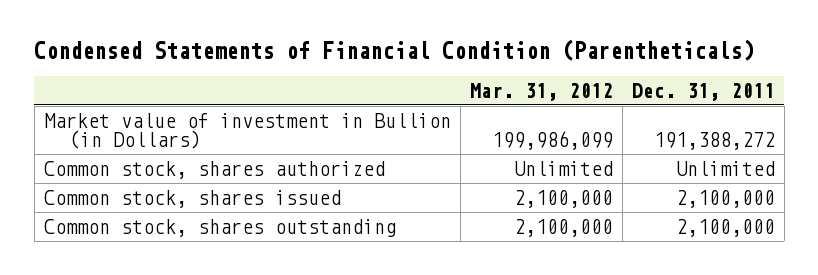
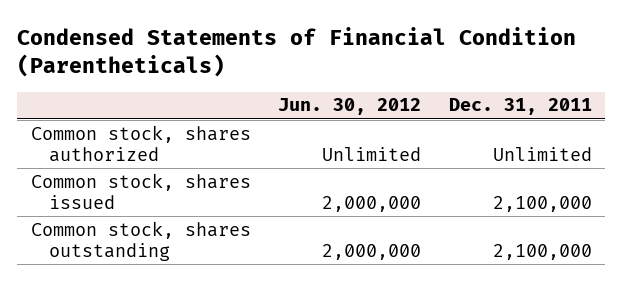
- | Mar. 31, 2012 | Dec. 31, 2011
+ | Jun. 30, 2012 | Dec. 31, 2011
- Market value of investment in Bullion (in Dollars) | 199,986,099 | 191,388,272

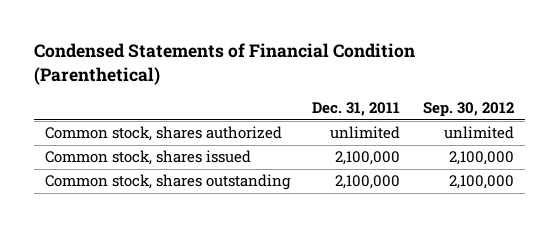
- Condensed Statements of Financial Condition (Parentheticals)
+ Condensed Statements of Financial Condition (Parenthetical)
- | Jun. 30, 2012 | Dec. 31, 2011
+ | Dec. 31, 2011 | Sep. 30, 2012
- Common stock, shares authorized | Unlimited | Unlimited
+ Common stock, shares authorized | unlimited | unlimited

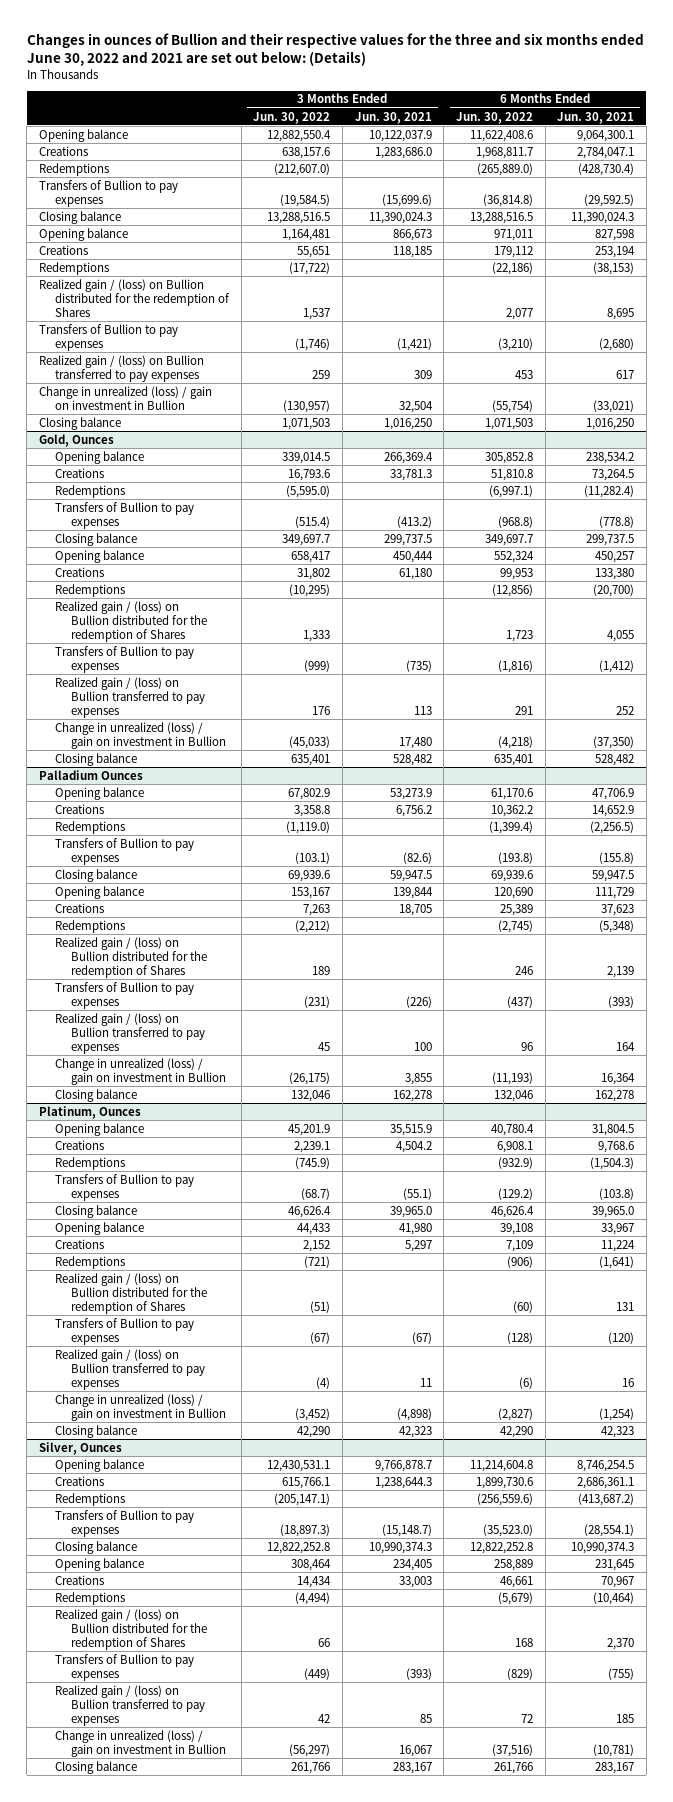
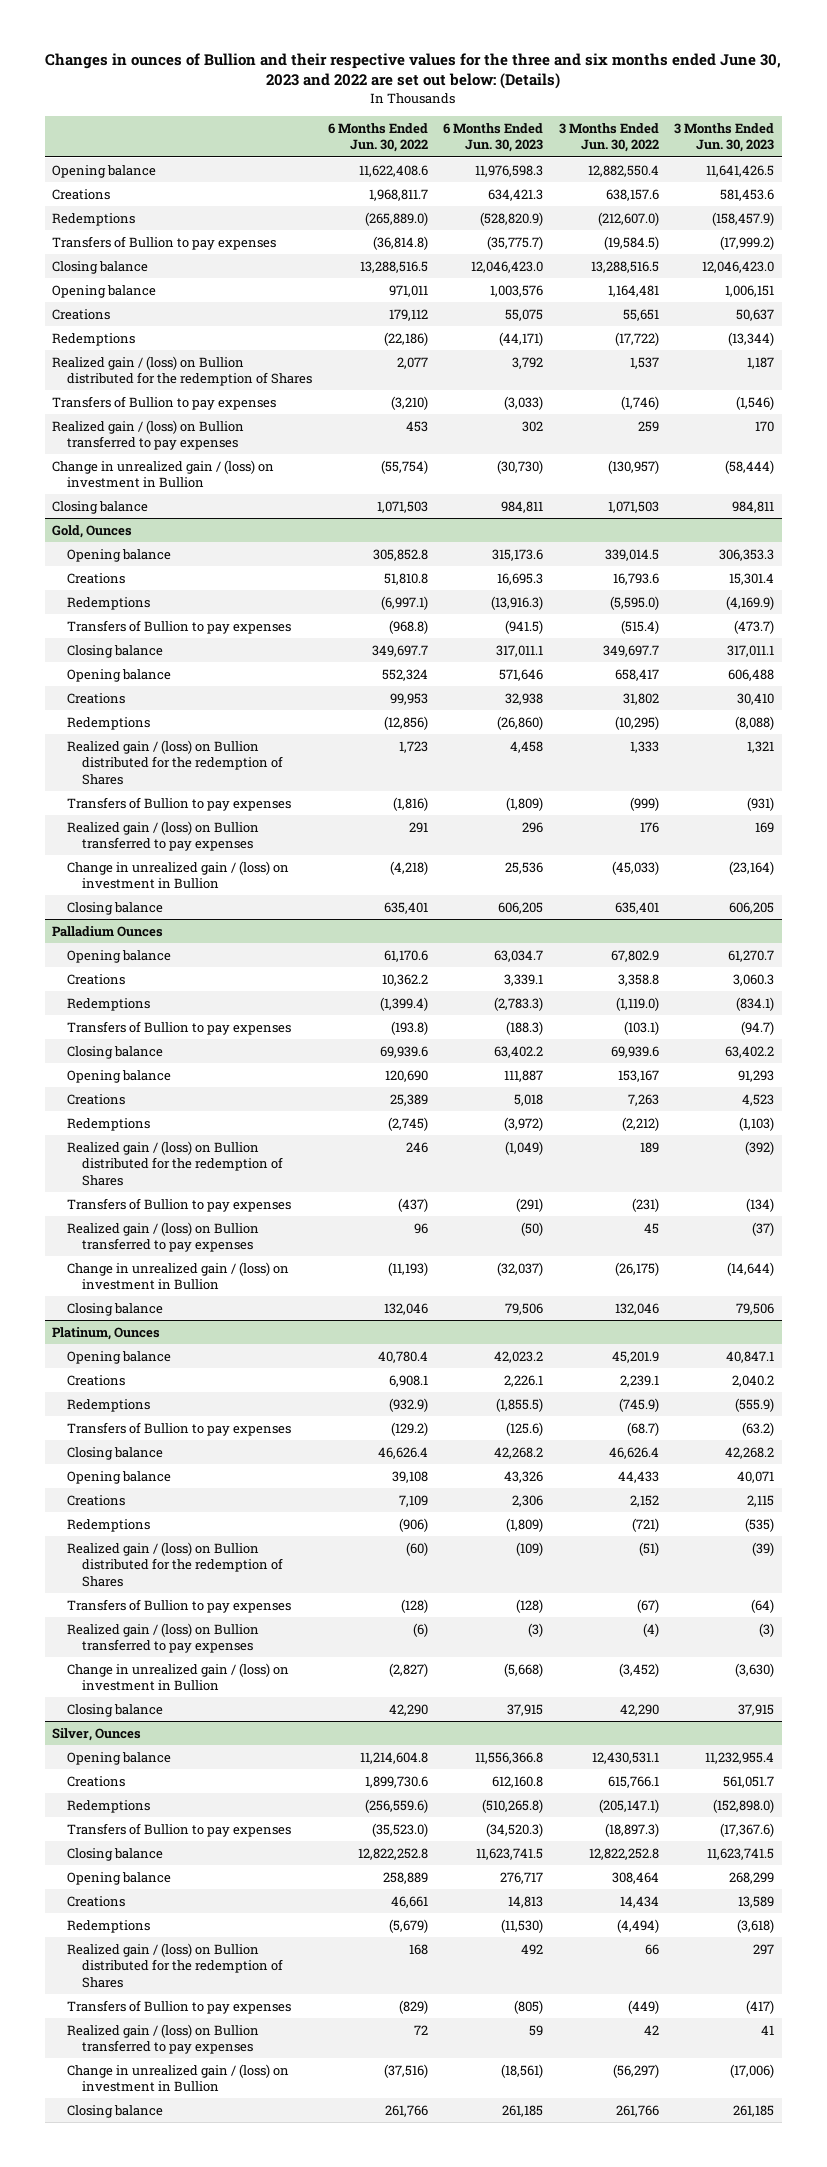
- Changes in ounces of Bullion and their respective values for the three and six months ended June 30, 2022 and 2021 are set out below: (Details)
+ Changes in ounces of Bullion and their respective values for the three and six months ended June 30, 2023 and 2022 are set out below: (Details)
- | 3 Months Ended Jun. 30, 2022 | 3 Months Ended Jun. 30, 2021 | 6 Months Ended Jun. 30, 2022 | 6 Months Ended Jun. 30, 2021
+ | 6 Months Ended Jun. 30, 2022 | 6 Months Ended Jun. 30, 2023 | 3 Months Ended Jun. 30, 2022 | 3 Months Ended Jun. 30, 2023
- Change in unrealized (loss) / gain on investment in Bullion | (130,957) | 32,504 | (55,754) | (33,021)
+ Change in unrealized gain / (loss) on investment in Bullion | (55,754) | (30,730) | (130,957) | (58,444)
@ Gold, Ounces
- Change in unrealized (loss) / gain on investment in Bullion | (45,033) | 17,480 | (4,218) | (37,350)
+ Change in unrealized gain / (loss) on investment in Bullion | (4,218) | 25,536 | (45,033) | (23,164)
@ Palladium Ounces
- Change in unrealized (loss) / gain on investment in Bullion | (26,175) | 3,855 | (11,193) | 16,364
+ Change in unrealized gain / (loss) on investment in Bullion | (11,193) | (32,037) | (26,175) | (14,644)
@ Platinum, Ounces
- Change in unrealized (loss) / gain on investment in Bullion | (3,452) | (4,898) | (2,827) | (1,254)
+ Change in unrealized gain / (loss) on investment in Bullion | (2,827) | (5,668) | (3,452) | (3,630)
@ Silver, Ounces
- Change in unrealized (loss) / gain on investment in Bullion | (56,297) | 16,067 | (37,516) | (10,781)
+ Change in unrealized gain / (loss) on investment in Bullion | (37,516) | (18,561) | (56,297) | (17,006)

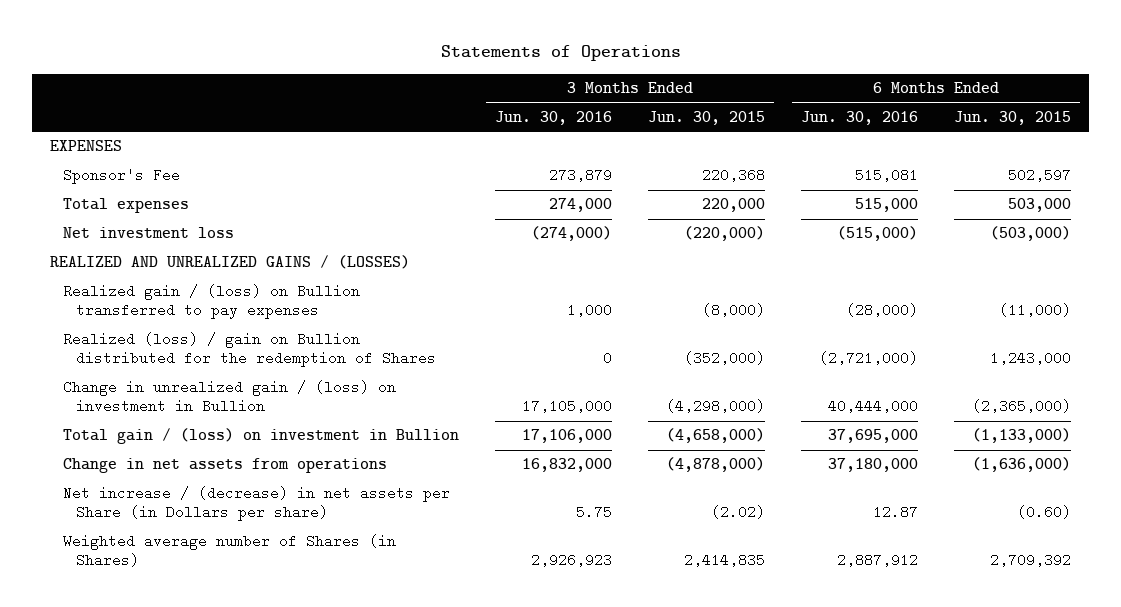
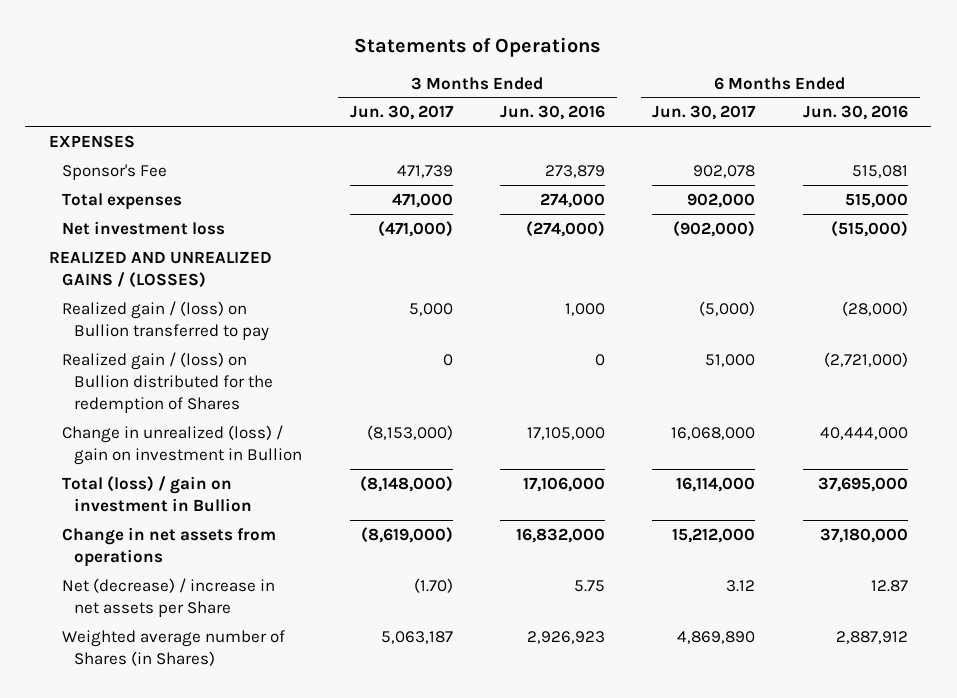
- | 3 Months Ended Jun. 30, 2016 | 3 Months Ended Jun. 30, 2015 | 6 Months Ended Jun. 30, 2016 | 6 Months Ended Jun. 30, 2015
+ | 3 Months Ended Jun. 30, 2017 | 3 Months Ended Jun. 30, 2016 | 6 Months Ended Jun. 30, 2017 | 6 Months Ended Jun. 30, 2016
- Realized gain / (loss) on Bullion transferred to pay expenses | 1,000 | (8,000) | (28,000) | (11,000)
- Realized (loss) / gain on Bullion distributed for the redemption of Shares | 0 | (352,000) | (2,721,000) | 1,243,000
- Change in unrealized gain / (loss) on investment in Bullion | 17,105,000 | (4,298,000) | 40,444,000 | (2,365,000)
- Total gain / (loss) on investment in Bullion | 17,106,000 | (4,658,000) | 37,695,000 | (1,133,000)
+ Realized gain / (loss) on Bullion transferred to pay | 5,000 | 1,000 | (5,000) | (28,000)
+ Realized gain / (loss) on Bullion distributed for the redemption of Shares | 0 | 0 | 51,000 | (2,721,000)
+ Change in unrealized (loss) / gain on investment in Bullion | (8,153,000) | 17,105,000 | 16,068,000 | 40,444,000
+ Total (loss) / gain on investment in Bullion | (8,148,000) | 17,106,000 | 16,114,000 | 37,695,000
- Net increase / (decrease) in net assets per Share (in Dollars per share) | 5.75 | (2.02) | 12.87 | (0.60)
+ Net (decrease) / increase in net assets per Share | (1.70) | 5.75 | 3.12 | 12.87

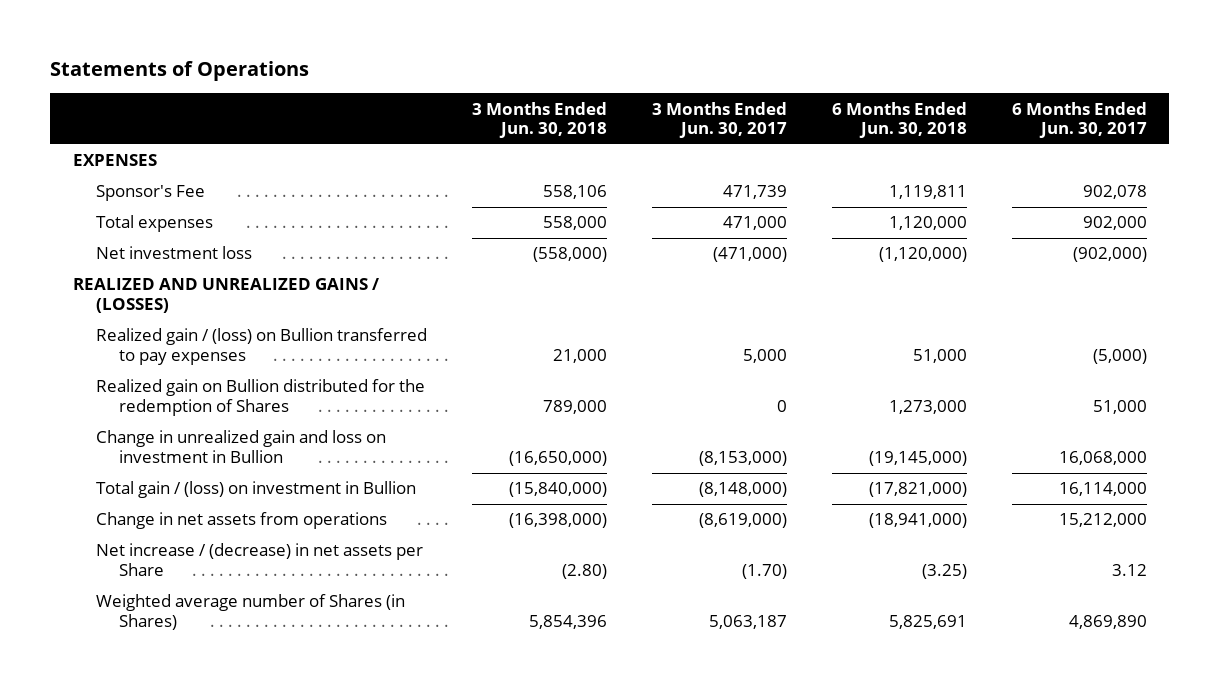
- | 3 Months Ended Jun. 30, 2017 | 3 Months Ended Jun. 30, 2016 | 6 Months Ended Jun. 30, 2017 | 6 Months Ended Jun. 30, 2016
+ | 3 Months Ended Jun. 30, 2018 | 3 Months Ended Jun. 30, 2017 | 6 Months Ended Jun. 30, 2018 | 6 Months Ended Jun. 30, 2017
- Realized gain / (loss) on Bullion transferred to pay | 5,000 | 1,000 | (5,000) | (28,000)
- Realized gain / (loss) on Bullion distributed for the redemption of Shares | 0 | 0 | 51,000 | (2,721,000)
- Change in unrealized (loss) / gain on investment in Bullion | (8,153,000) | 17,105,000 | 16,068,000 | 40,444,000
- Total (loss) / gain on investment in Bullion | (8,148,000) | 17,106,000 | 16,114,000 | 37,695,000
+ Realized gain / (loss) on Bullion transferred to pay expenses | 21,000 | 5,000 | 51,000 | (5,000)
+ Realized gain on Bullion distributed for the redemption of Shares | 789,000 | 0 | 1,273,000 | 51,000
+ Change in unrealized gain and loss on investment in Bullion | (16,650,000) | (8,153,000) | (19,145,000) | 16,068,000
+ Total gain / (loss) on investment in Bullion | (15,840,000) | (8,148,000) | (17,821,000) | 16,114,000
- Net (decrease) / increase in net assets per Share | (1.70) | 5.75 | 3.12 | 12.87
+ Net increase / (decrease) in net assets per Share | (2.80) | (1.70) | (3.25) | 3.12

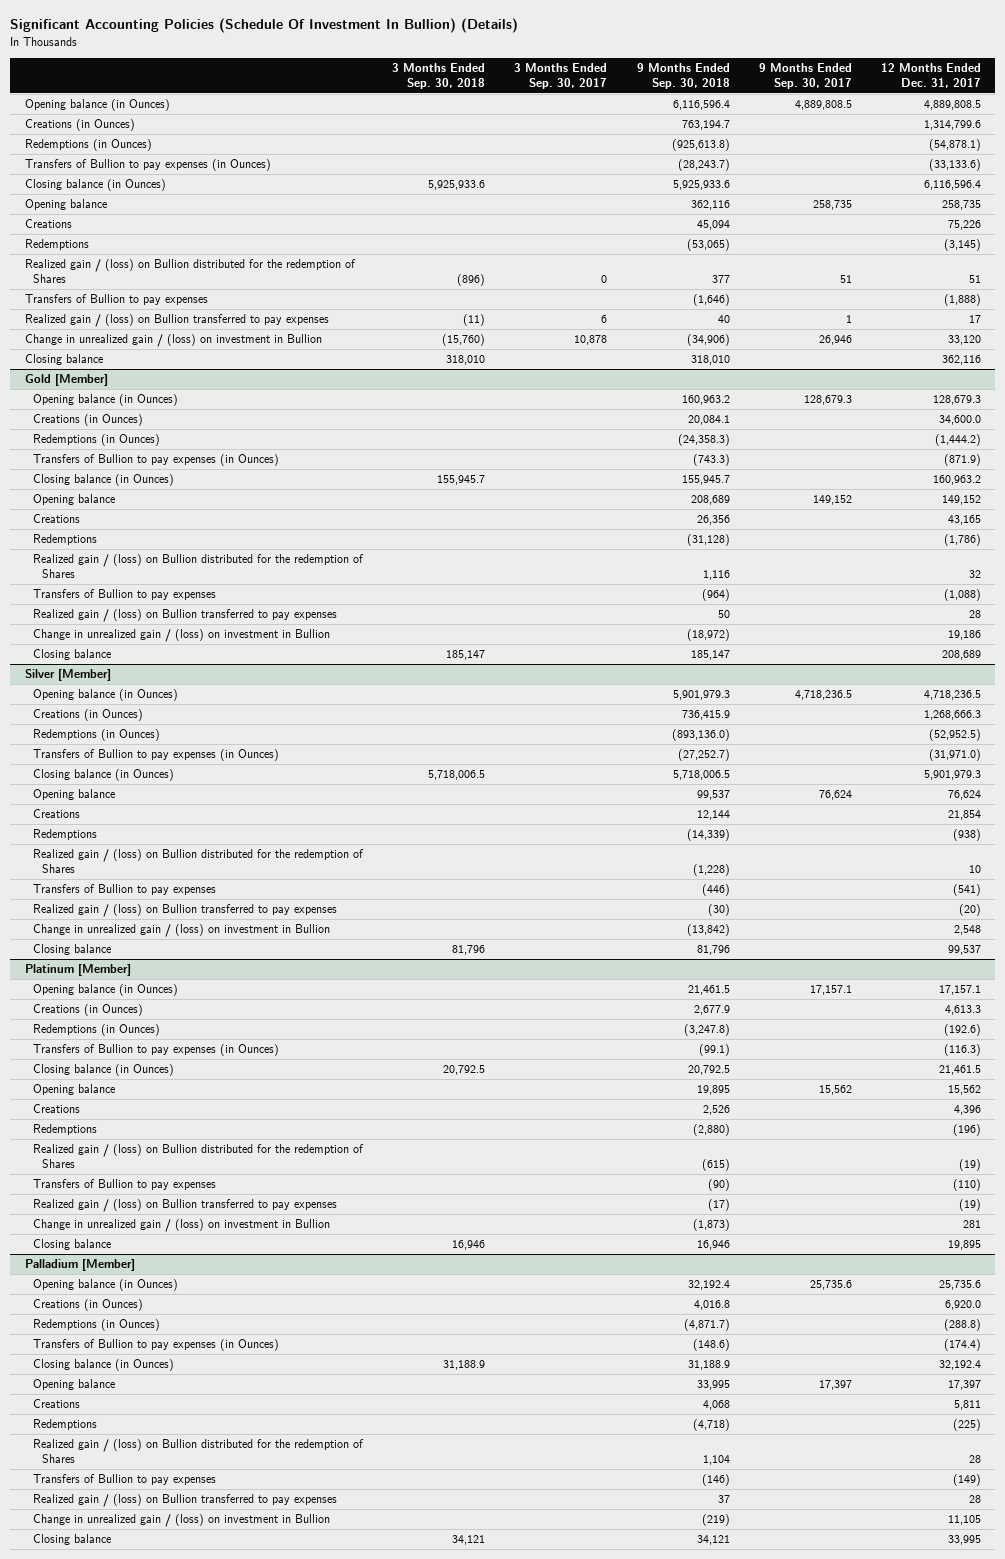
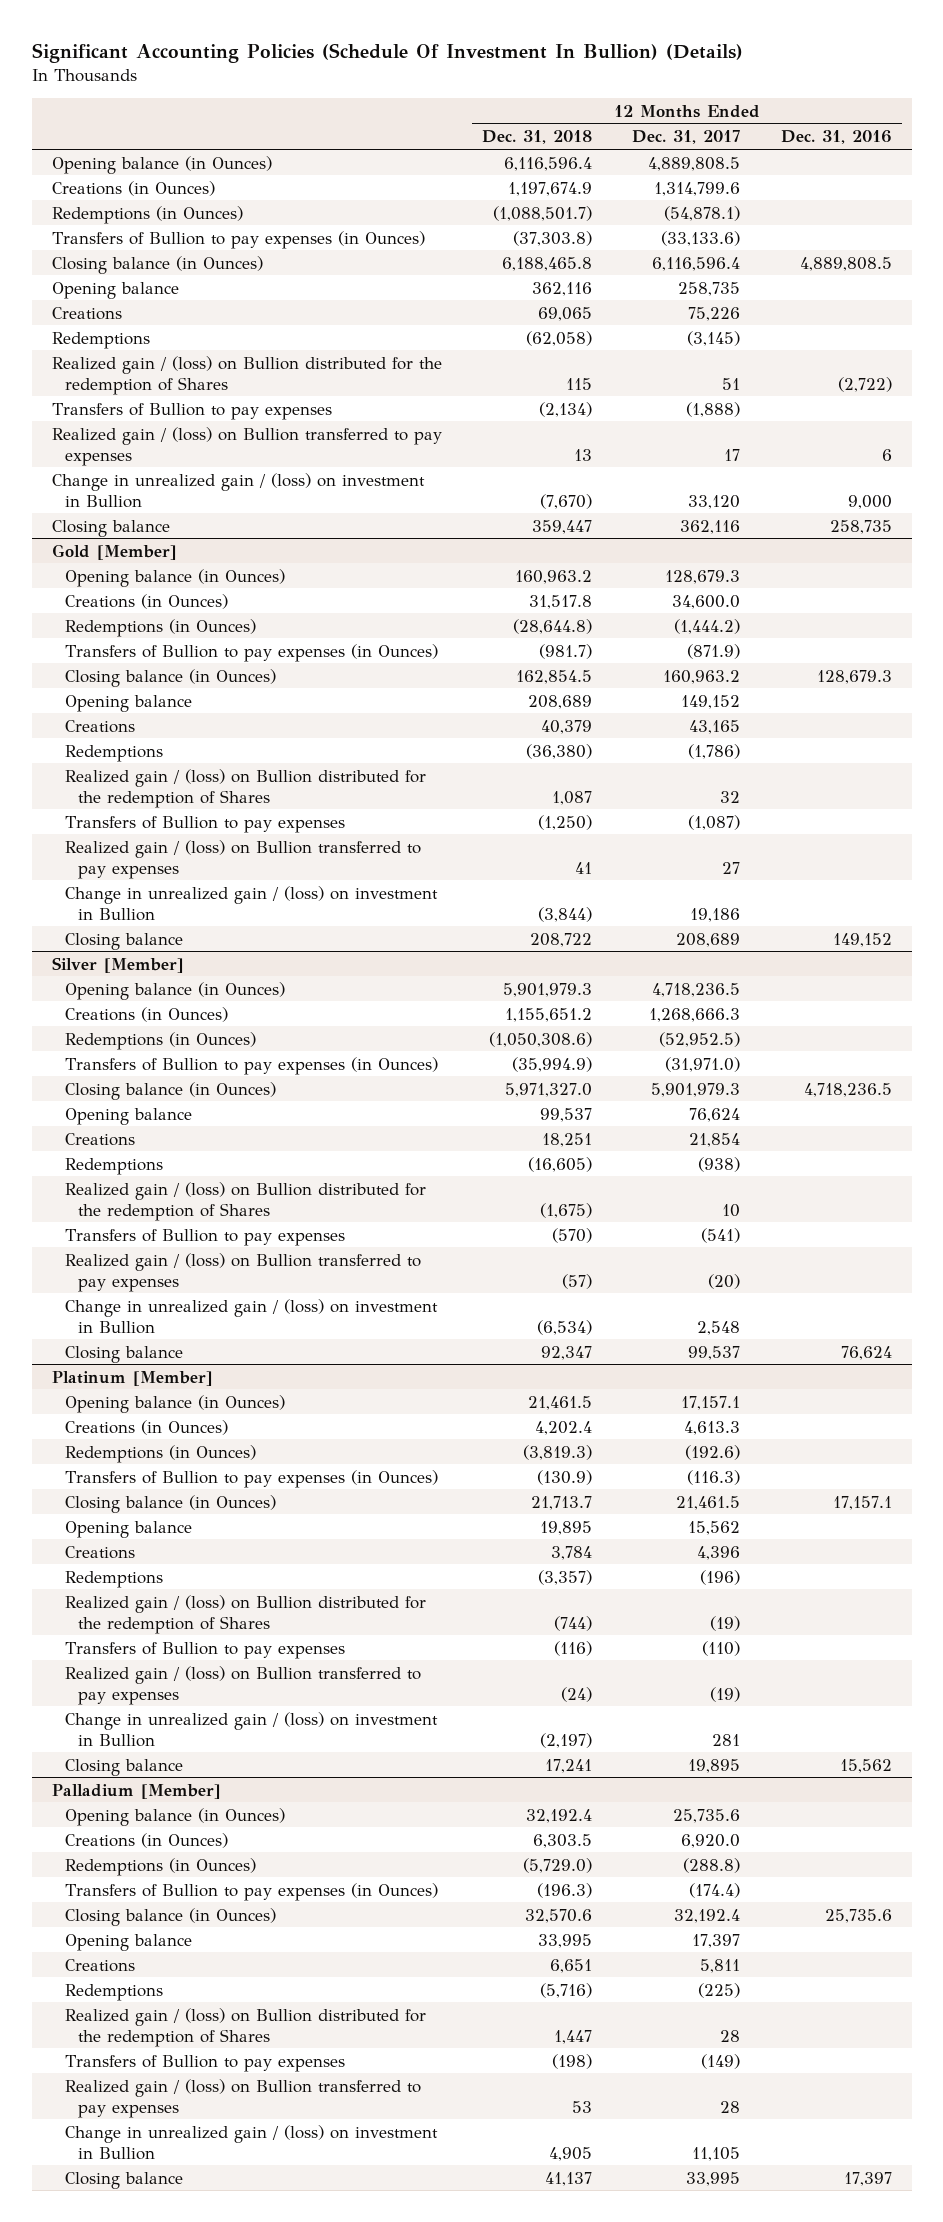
- | 3 Months Ended Sep. 30, 2018 | 3 Months Ended Sep. 30, 2017 | 9 Months Ended Sep. 30, 2018 | 9 Months Ended Sep. 30, 2017 | 12 Months Ended Dec. 31, 2017
+ | 12 Months Ended Dec. 31, 2018 | 12 Months Ended Dec. 31, 2017 | 12 Months Ended Dec. 31, 2016
@ Gold [Member]
- Transfers of Bullion to pay expenses | | | (964) | | (1,088)
- Realized gain / (loss) on Bullion transferred to pay expenses | | | 50 | | 28
+ Transfers of Bullion to pay expenses | (1,250) | (1,087) |
+ Realized gain / (loss) on Bullion transferred to pay expenses | 41 | 27 |

